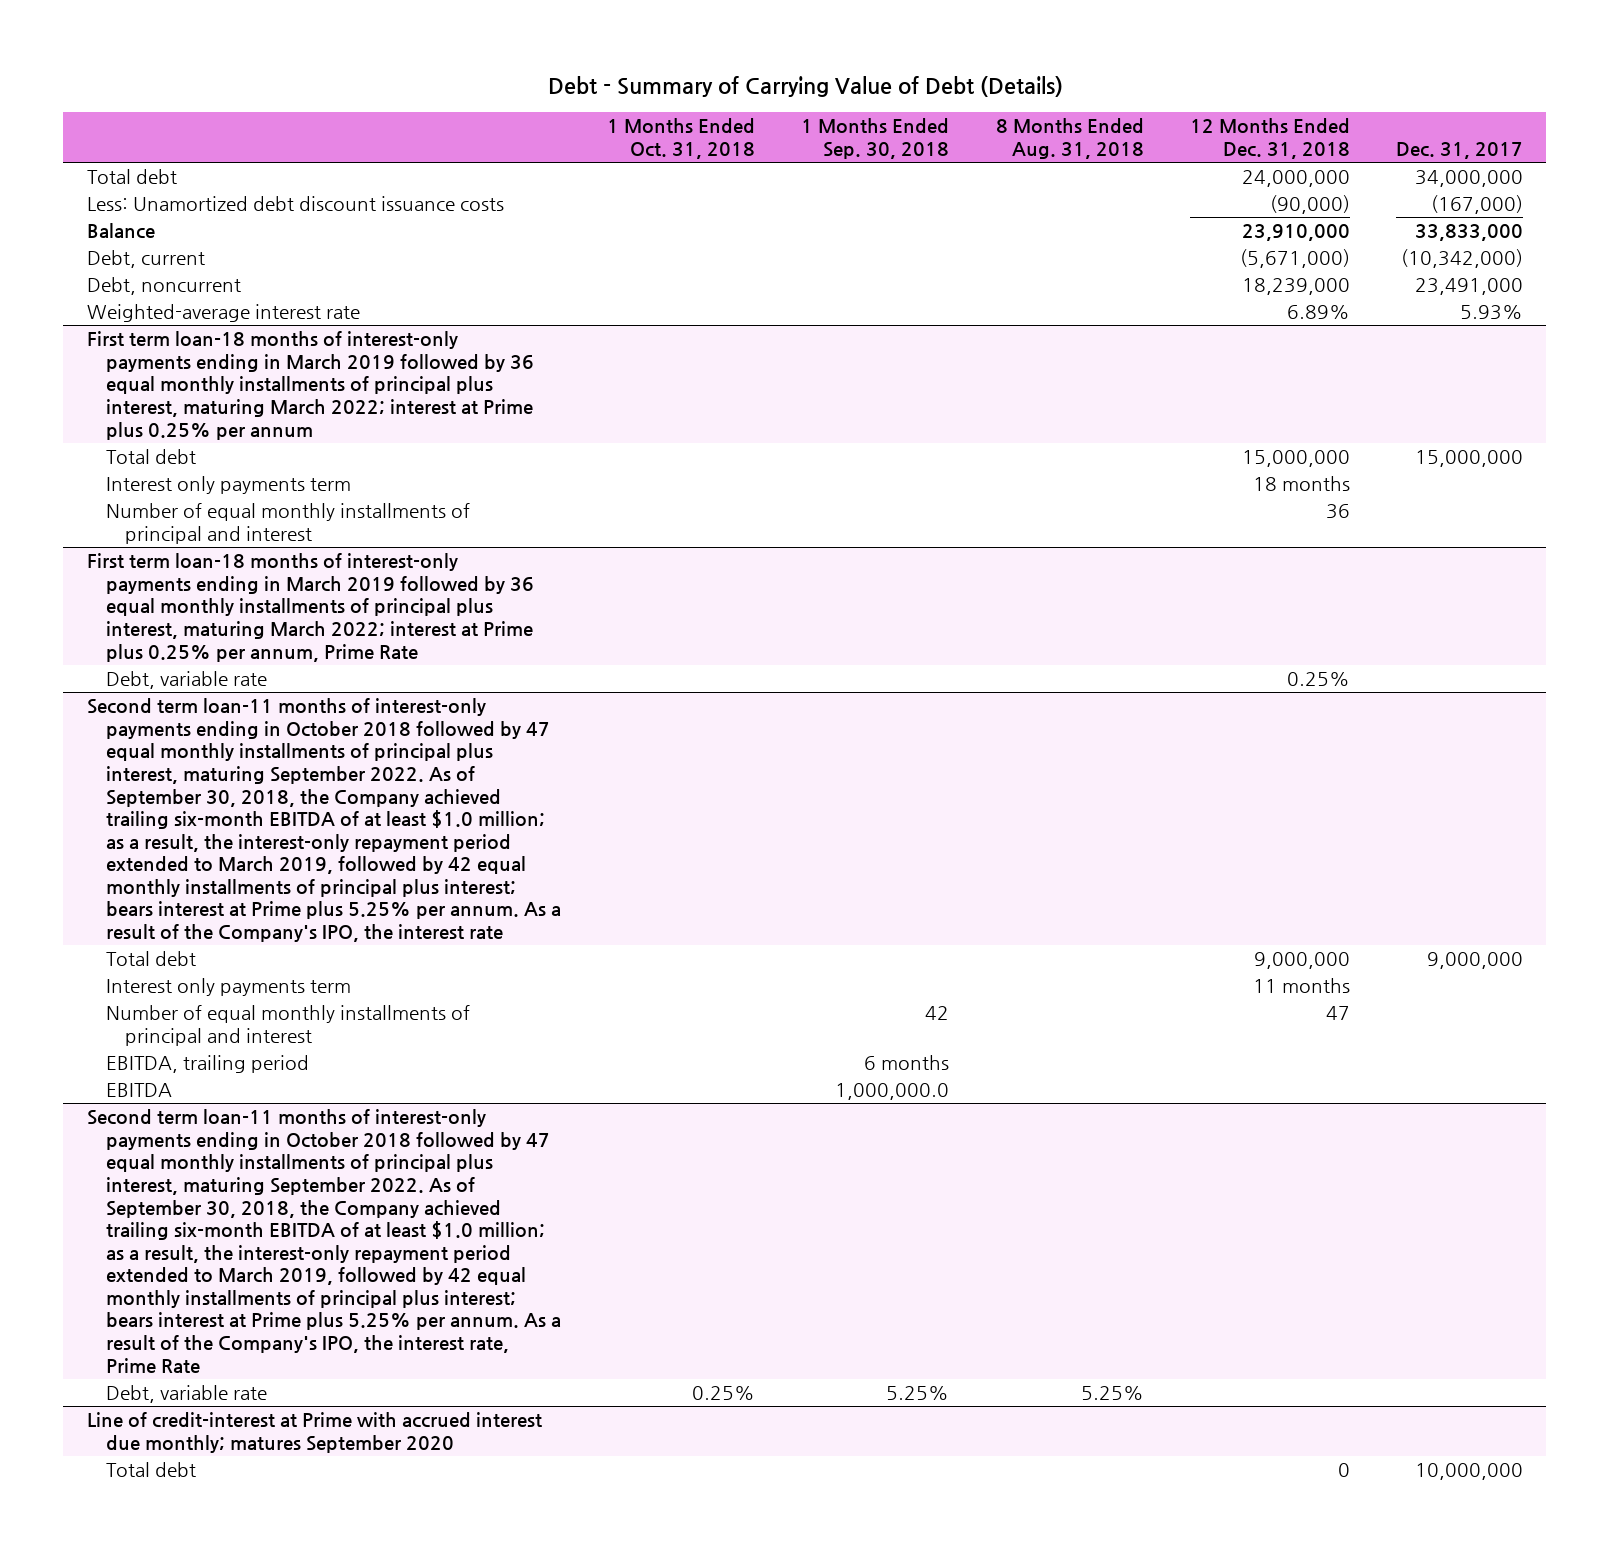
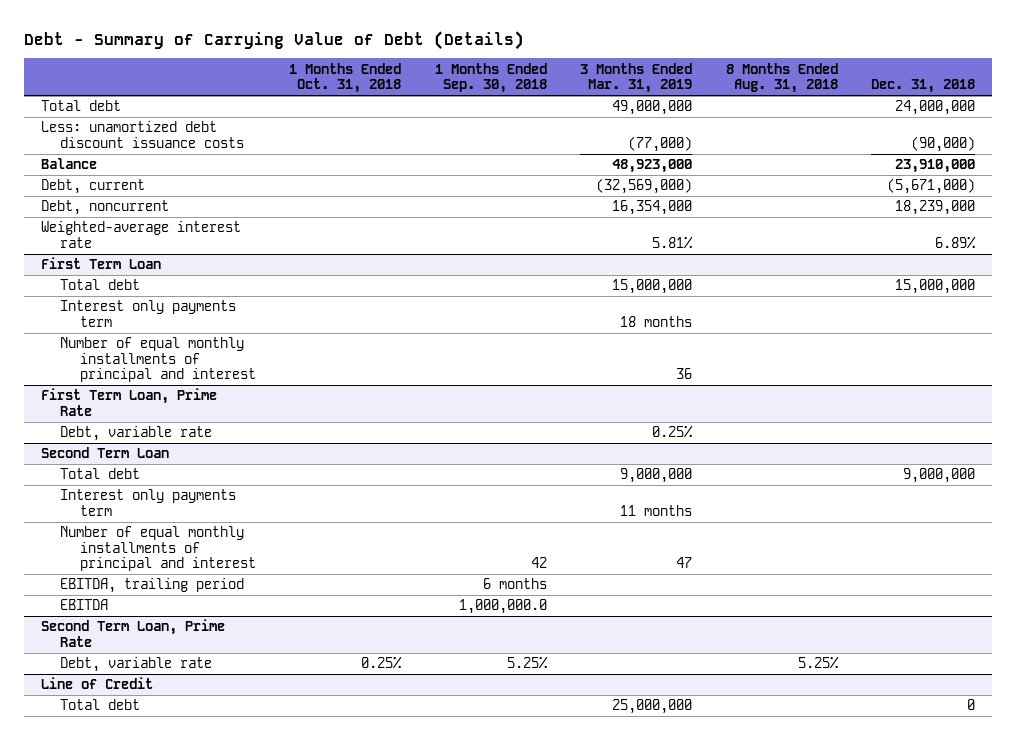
- | 1 Months Ended Oct. 31, 2018 | 1 Months Ended Sep. 30, 2018 | 8 Months Ended Aug. 31, 2018 | 12 Months Ended Dec. 31, 2018 | Dec. 31, 2017
+ | 1 Months Ended Oct. 31, 2018 | 1 Months Ended Sep. 30, 2018 | 3 Months Ended Mar. 31, 2019 | 8 Months Ended Aug. 31, 2018 | Dec. 31, 2018
- Less: Unamortized debt discount issuance costs | | | | (90,000) | (167,000)
+ Less: unamortized debt discount issuance costs | | | (77,000) | | (90,000)
- First term loan-18 months of interest-only payments ending in March 2019 followed by 36 equal monthly installments of principal plus interest, maturing March 2022; interest at Prime plus 0.25% per annum
+ First Term Loan
- First term loan-18 months of interest-only payments ending in March 2019 followed by 36 equal monthly installments of principal plus interest, maturing March 2022; interest at Prime plus 0.25% per annum, Prime Rate
+ First Term Loan, Prime Rate
- Second term loan-11 months of interest-only payments ending in October 2018 followed by 47 equal monthly installments of principal plus interest, maturing September 2022. As of September 30, 2018, the Company achieved trailing six-month EBITDA of at least $1.0 million; as a result, the interest-only repayment period extended to March 2019, followed by 42 equal monthly installments of principal plus interest; bears interest at Prime plus 5.25% per annum. As a result of the Company's IPO, the interest rate
+ Second Term Loan
- Second term loan-11 months of interest-only payments ending in October 2018 followed by 47 equal monthly installments of principal plus interest, maturing September 2022. As of September 30, 2018, the Company achieved trailing six-month EBITDA of at least $1.0 million; as a result, the interest-only repayment period extended to March 2019, followed by 42 equal monthly installments of principal plus interest; bears interest at Prime plus 5.25% per annum. As a result of the Company's IPO, the interest rate, Prime Rate
+ Second Term Loan, Prime Rate
- Line of credit-interest at Prime with accrued interest due monthly; matures September 2020
+ Line of Credit

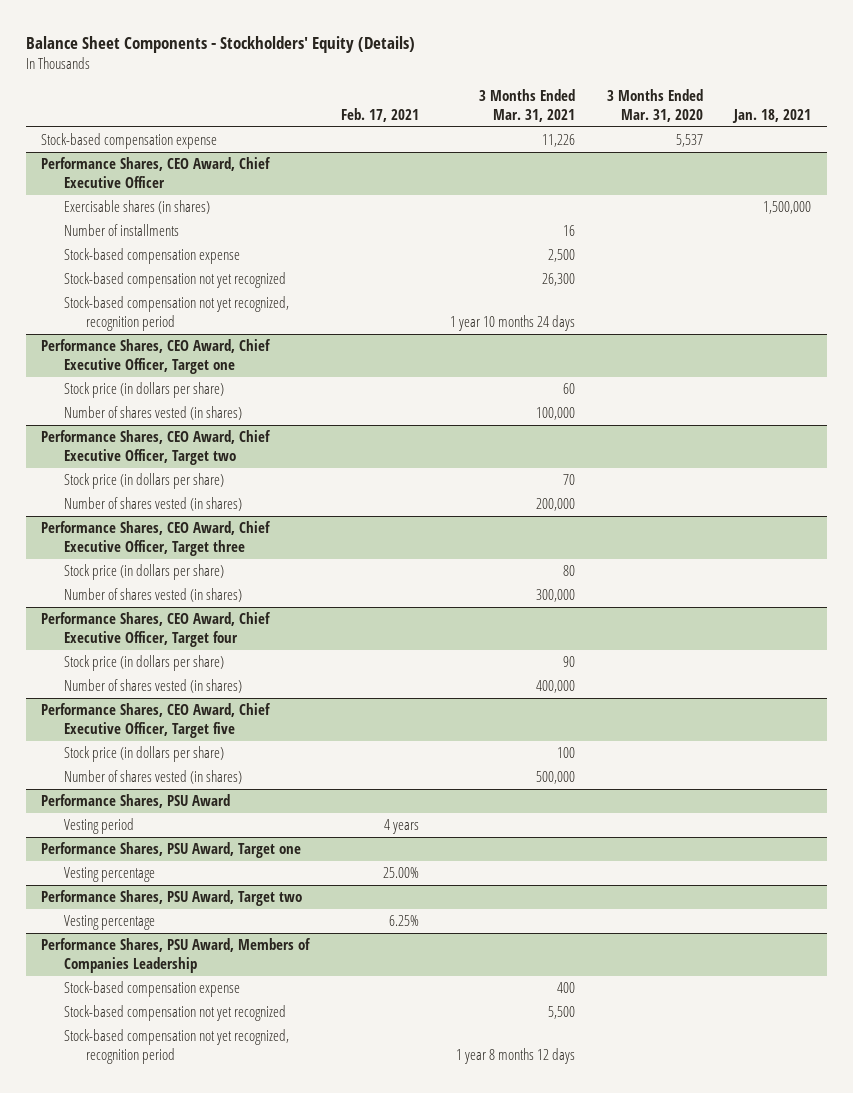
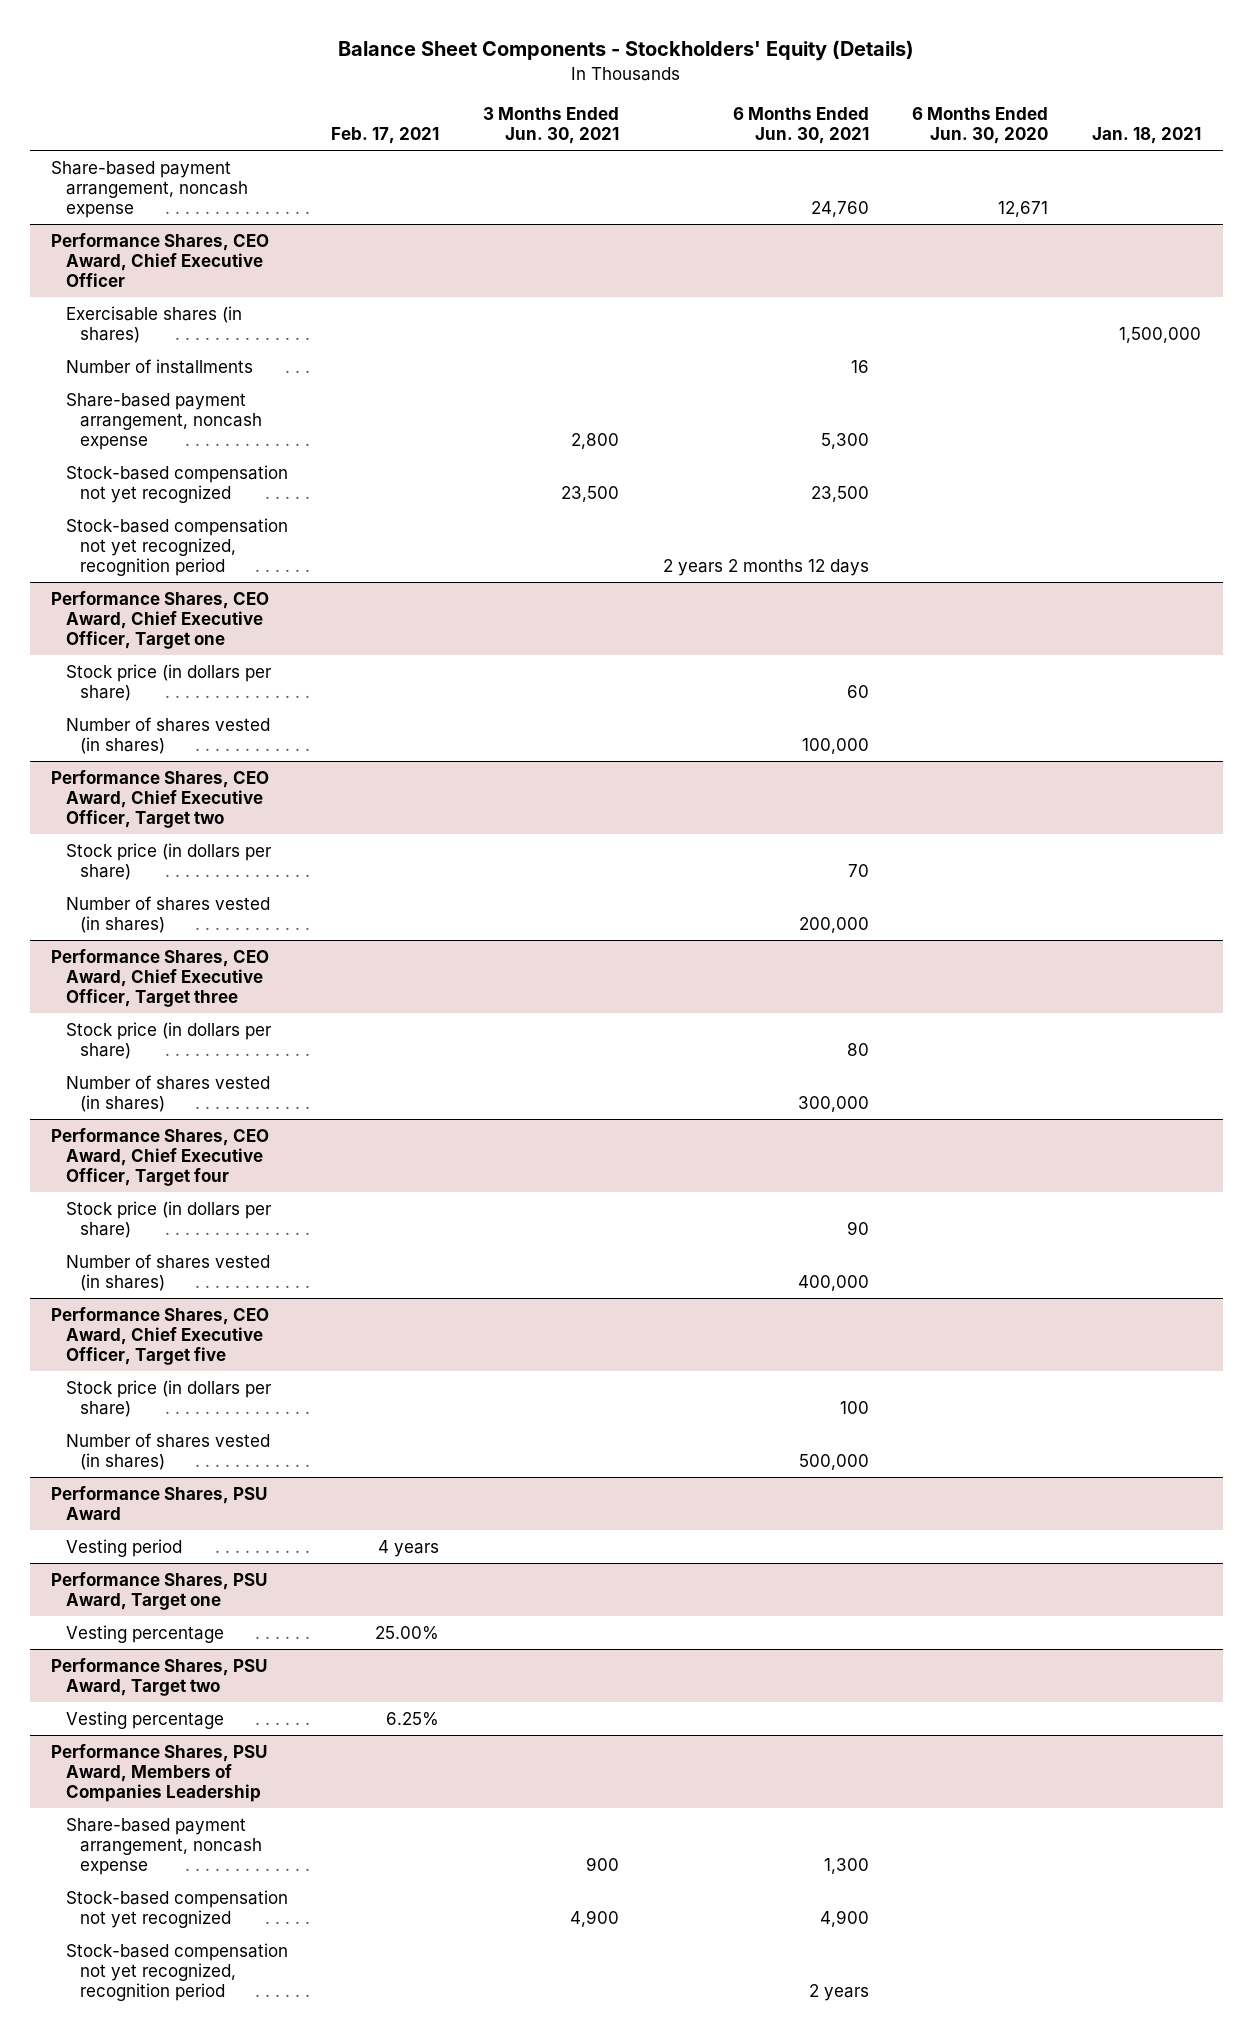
- | Feb. 17, 2021 | 3 Months Ended Mar. 31, 2021 | 3 Months Ended Mar. 31, 2020 | Jan. 18, 2021
+ | Feb. 17, 2021 | 3 Months Ended Jun. 30, 2021 | 6 Months Ended Jun. 30, 2021 | 6 Months Ended Jun. 30, 2020 | Jan. 18, 2021
- Stock-based compensation expense | | 11,226 | 5,537 |
+ Share-based payment arrangement, noncash expense | | | 24,760 | 12,671 |
@ Performance Shares, CEO Award, Chief Executive Officer
- Stock-based compensation expense | | 2,500 | |
+ Share-based payment arrangement, noncash expense | | 2,800 | 5,300 | |
@ Performance Shares, PSU Award, Members of Companies Leadership
- Stock-based compensation expense | | 400 | |
+ Share-based payment arrangement, noncash expense | | 900 | 1,300 | |

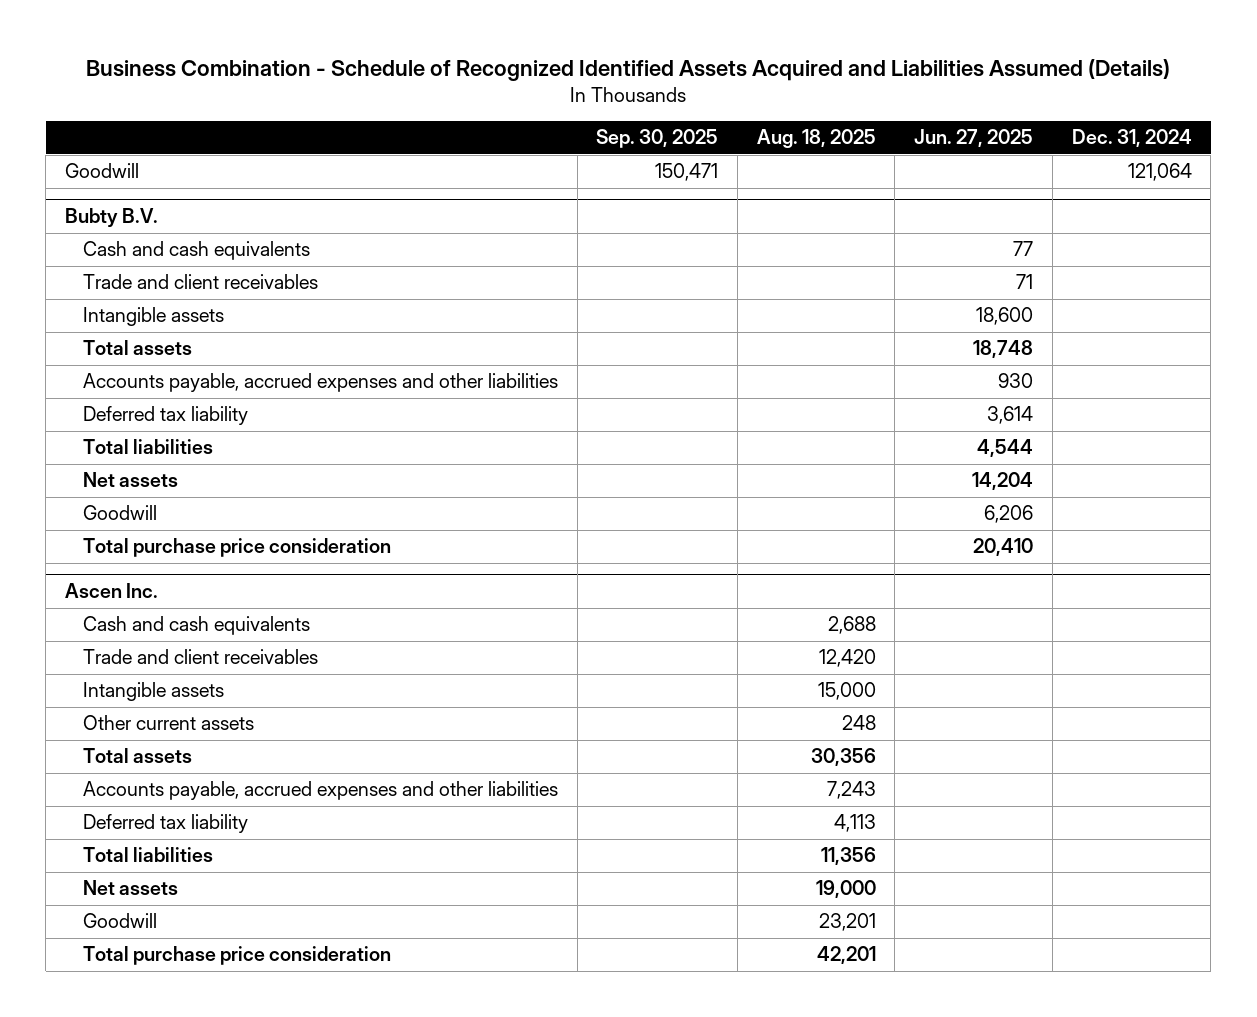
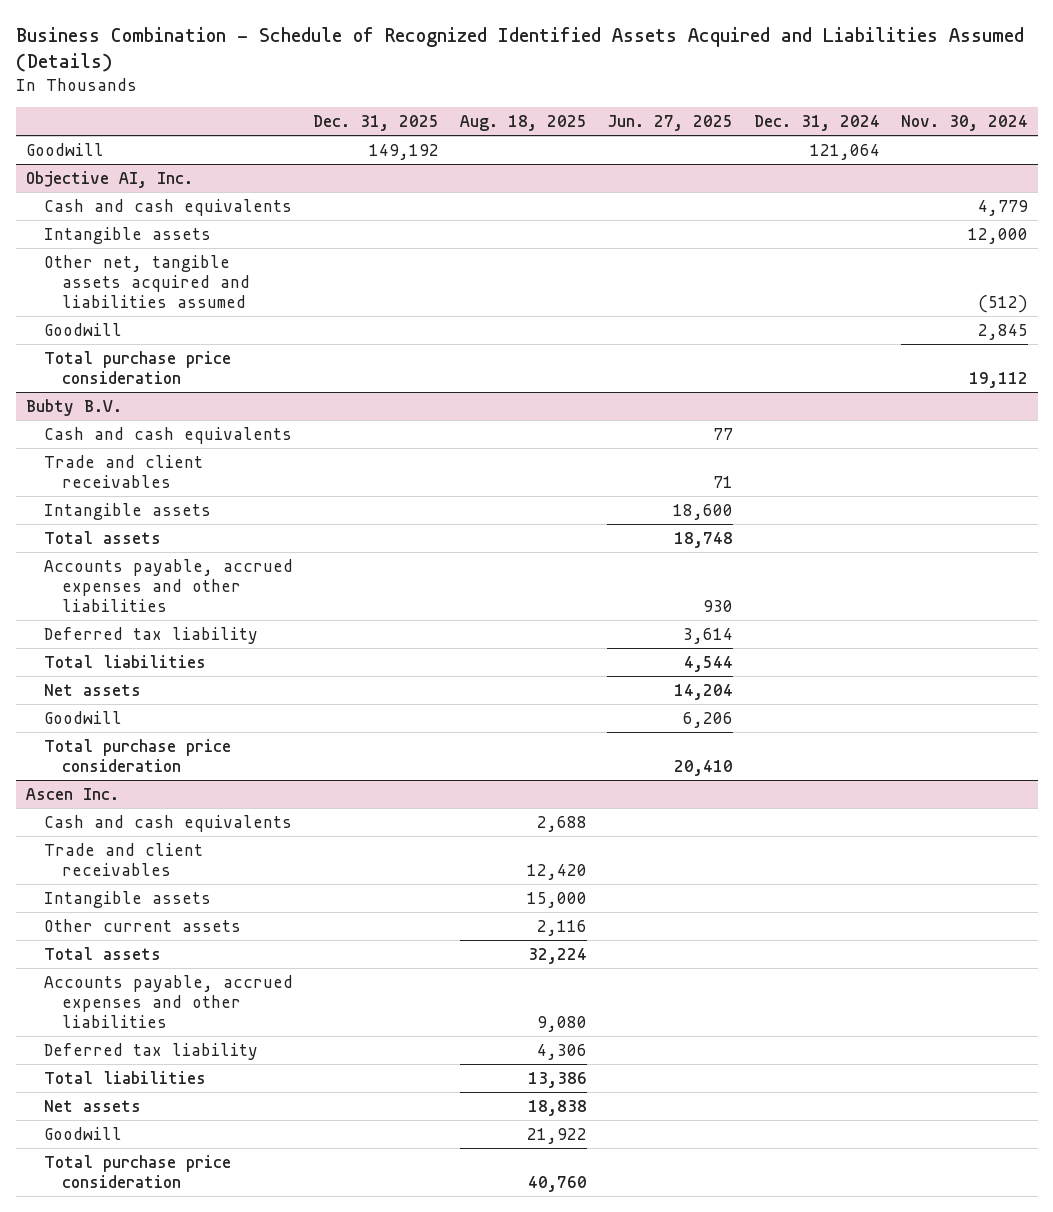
- | Sep. 30, 2025 | Aug. 18, 2025 | Jun. 27, 2025 | Dec. 31, 2024
+ | Dec. 31, 2025 | Aug. 18, 2025 | Jun. 27, 2025 | Dec. 31, 2024 | Nov. 30, 2024
+ Objective AI, Inc.
+ Cash and cash equivalents | | | | | 4,779
+ Intangible assets | | | | | 12,000
+ Other net, tangible assets acquired and liabilities assumed | | | | | (512)
+ Goodwill | | | | | 2,845
+ Total purchase price consideration | | | | | 19,112
@ Ascen Inc.
- Other current assets | | 248 | |
- Total assets | | 30,356 | |
- Accounts payable, accrued expenses and other liabilities | | 7,243 | |
- Deferred tax liability | | 4,113 | |
- Total liabilities | | 11,356 | |
- Net assets | | 19,000 | |
- Goodwill | | 23,201 | |
- Total purchase price consideration | | 42,201 | |
+ Other current assets | | 2,116 | | |
+ Total assets | | 32,224 | | |
+ Accounts payable, accrued expenses and other liabilities | | 9,080 | | |
+ Deferred tax liability | | 4,306 | | |
+ Total liabilities | | 13,386 | | |
+ Net assets | | 18,838 | | |
+ Goodwill | | 21,922 | | |
+ Total purchase price consideration | | 40,760 | | |

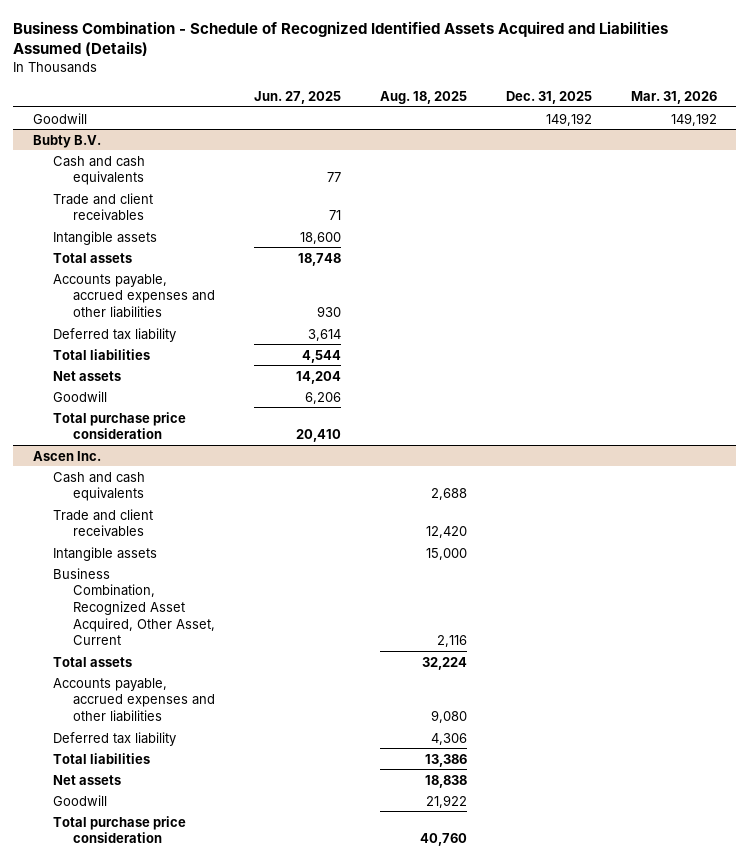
- | Dec. 31, 2025 | Aug. 18, 2025 | Jun. 27, 2025 | Dec. 31, 2024 | Nov. 30, 2024
+ | Jun. 27, 2025 | Aug. 18, 2025 | Dec. 31, 2025 | Mar. 31, 2026
- Objective AI, Inc.
- Cash and cash equivalents | | | | | 4,779
- Intangible assets | | | | | 12,000
- Other net, tangible assets acquired and liabilities assumed | | | | | (512)
- Goodwill | | | | | 2,845
- Total purchase price consideration | | | | | 19,112
@ Ascen Inc.
- Other current assets | | 2,116 | | |
+ Business Combination, Recognized Asset Acquired, Other Asset, Current | | 2,116 | |

